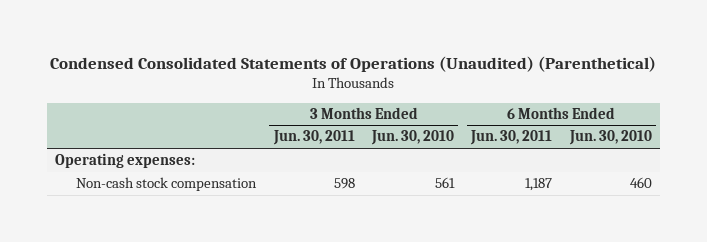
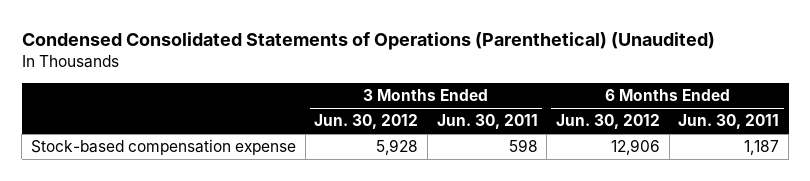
- Condensed Consolidated Statements of Operations (Unaudited) (Parenthetical)
+ Condensed Consolidated Statements of Operations (Parenthetical) (Unaudited)
- | 3 Months Ended Jun. 30, 2011 | 3 Months Ended Jun. 30, 2010 | 6 Months Ended Jun. 30, 2011 | 6 Months Ended Jun. 30, 2010
+ | 3 Months Ended Jun. 30, 2012 | 3 Months Ended Jun. 30, 2011 | 6 Months Ended Jun. 30, 2012 | 6 Months Ended Jun. 30, 2011
- Operating expenses:
- Non-cash stock compensation | 598 | 561 | 1,187 | 460
+ Stock-based compensation expense | 5,928 | 598 | 12,906 | 1,187

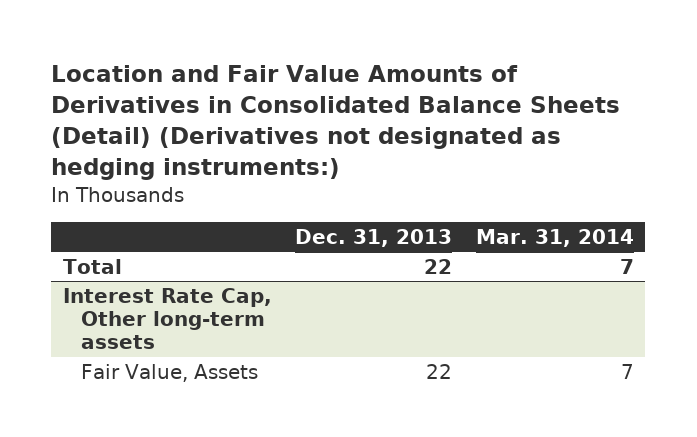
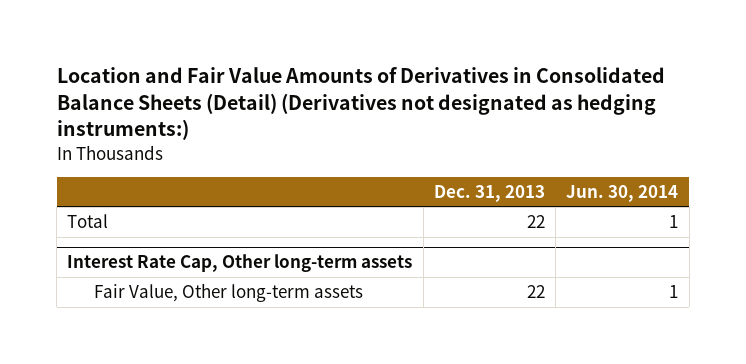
- | Dec. 31, 2013 | Mar. 31, 2014
+ | Dec. 31, 2013 | Jun. 30, 2014
@ Interest Rate Cap, Other long-term assets
- Fair Value, Assets | 22 | 7
+ Fair Value, Other long-term assets | 22 | 1

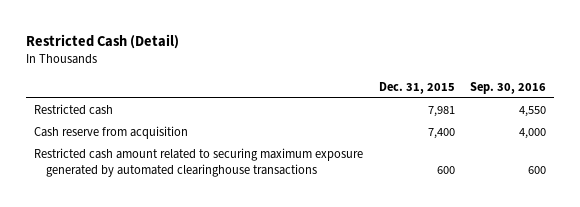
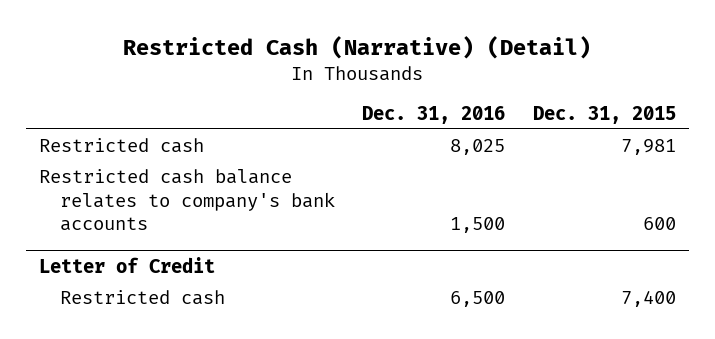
- Restricted Cash (Detail)
+ Restricted Cash (Narrative) (Detail)
- | Dec. 31, 2015 | Sep. 30, 2016
+ | Dec. 31, 2016 | Dec. 31, 2015
- Cash reserve from acquisition | 7,400 | 4,000
- Restricted cash amount related to securing maximum exposure generated by automated clearinghouse transactions | 600 | 600
+ Restricted cash balance relates to company's bank accounts | 1,500 | 600
+ Letter of Credit
+ Restricted cash | 6,500 | 7,400

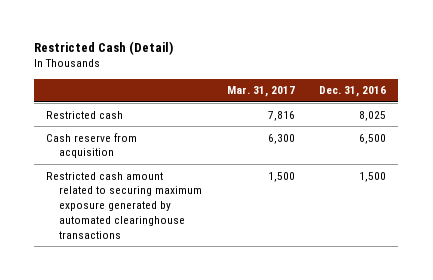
- Restricted Cash (Narrative) (Detail)
+ Restricted Cash (Detail)
- | Dec. 31, 2016 | Dec. 31, 2015
+ | Mar. 31, 2017 | Dec. 31, 2016
- Restricted cash balance relates to company's bank accounts | 1,500 | 600
- Letter of Credit
- Restricted cash | 6,500 | 7,400
+ Cash reserve from acquisition | 6,300 | 6,500
+ Restricted cash amount related to securing maximum exposure generated by automated clearinghouse transactions | 1,500 | 1,500

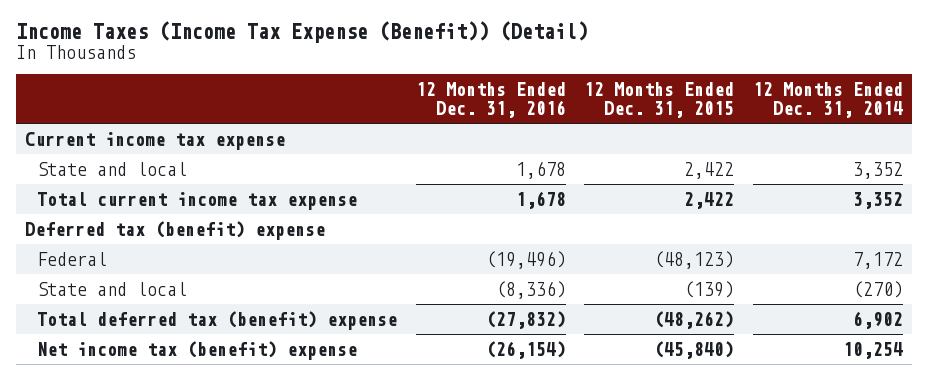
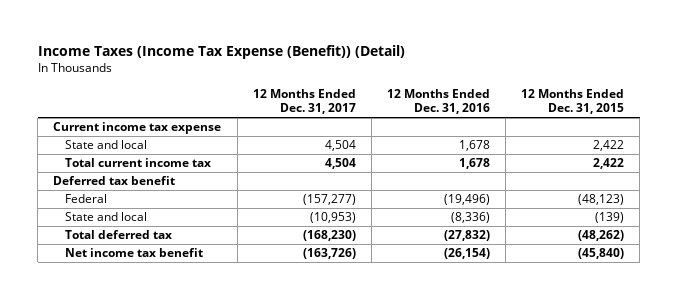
- | 12 Months Ended Dec. 31, 2016 | 12 Months Ended Dec. 31, 2015 | 12 Months Ended Dec. 31, 2014
+ | 12 Months Ended Dec. 31, 2017 | 12 Months Ended Dec. 31, 2016 | 12 Months Ended Dec. 31, 2015
- Total current income tax expense | 1,678 | 2,422 | 3,352
- Deferred tax (benefit) expense
+ Total current income tax | 4,504 | 1,678 | 2,422
+ Deferred tax benefit
- Total deferred tax (benefit) expense | (27,832) | (48,262) | 6,902
- Net income tax (benefit) expense | (26,154) | (45,840) | 10,254
+ Total deferred tax | (168,230) | (27,832) | (48,262)
+ Net income tax benefit | (163,726) | (26,154) | (45,840)

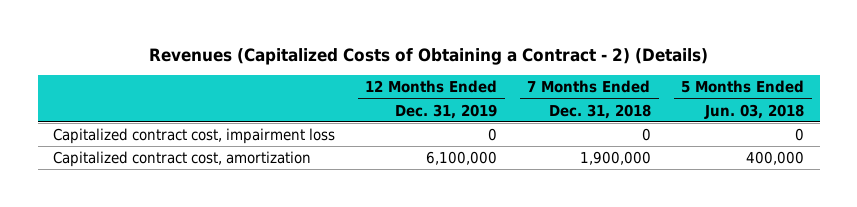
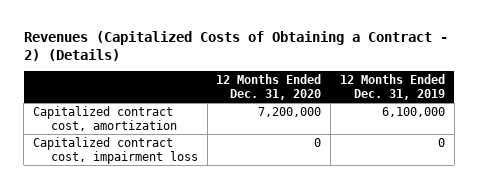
- | 12 Months Ended Dec. 31, 2019 | 7 Months Ended Dec. 31, 2018 | 5 Months Ended Jun. 03, 2018
+ | 12 Months Ended Dec. 31, 2020 | 12 Months Ended Dec. 31, 2019
moved down: Capitalized contract cost, impairment loss | 0 | 0

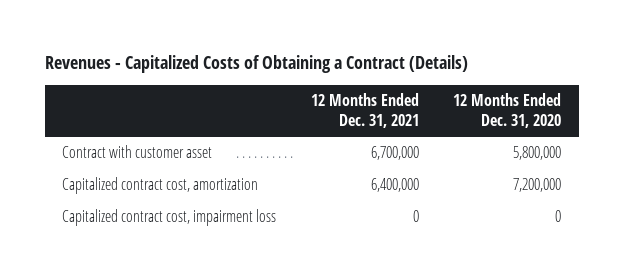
- Revenues (Capitalized Costs of Obtaining a Contract - 2) (Details)
+ Revenues - Capitalized Costs of Obtaining a Contract (Details)
- | 12 Months Ended Dec. 31, 2020 | 12 Months Ended Dec. 31, 2019
+ | 12 Months Ended Dec. 31, 2021 | 12 Months Ended Dec. 31, 2020
+ Contract with customer asset | 6,700,000 | 5,800,000

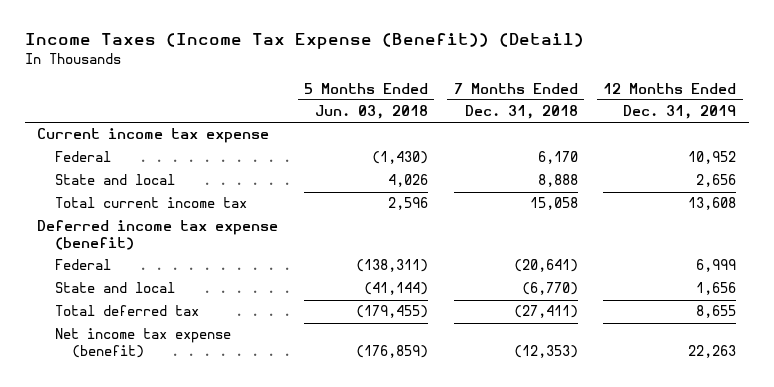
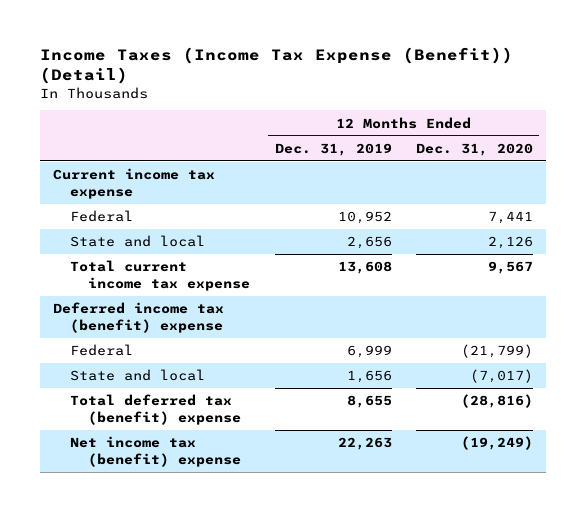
- | 5 Months Ended Jun. 03, 2018 | 7 Months Ended Dec. 31, 2018 | 12 Months Ended Dec. 31, 2019
+ | 12 Months Ended Dec. 31, 2019 | 12 Months Ended Dec. 31, 2020
- Total current income tax | 2,596 | 15,058 | 13,608
- Deferred income tax expense (benefit)
+ Total current income tax expense | 13,608 | 9,567
+ Deferred income tax (benefit) expense
- Total deferred tax | (179,455) | (27,411) | 8,655
- Net income tax expense (benefit) | (176,859) | (12,353) | 22,263
+ Total deferred tax (benefit) expense | 8,655 | (28,816)
+ Net income tax (benefit) expense | 22,263 | (19,249)

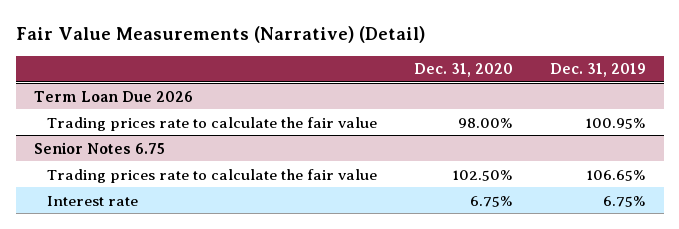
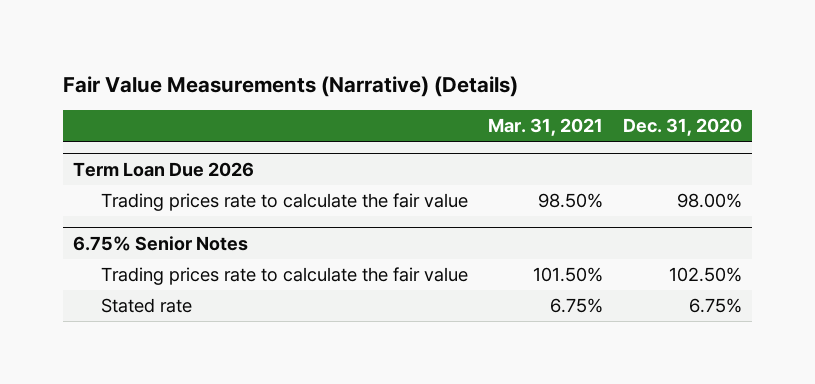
- Fair Value Measurements (Narrative) (Detail)
+ Fair Value Measurements (Narrative) (Details)
- | Dec. 31, 2020 | Dec. 31, 2019
+ | Mar. 31, 2021 | Dec. 31, 2020
- Senior Notes 6.75
+ 6.75% Senior Notes
- Interest rate | 6.75% | 6.75%
+ Stated rate | 6.75% | 6.75%

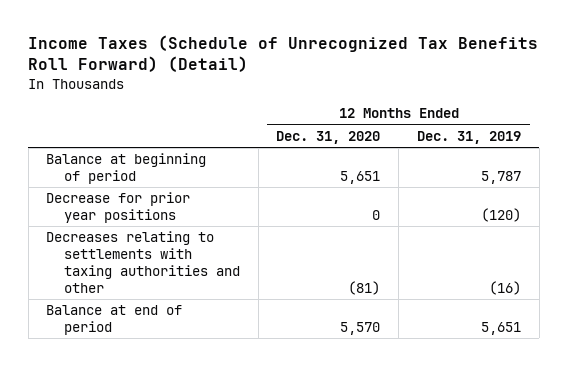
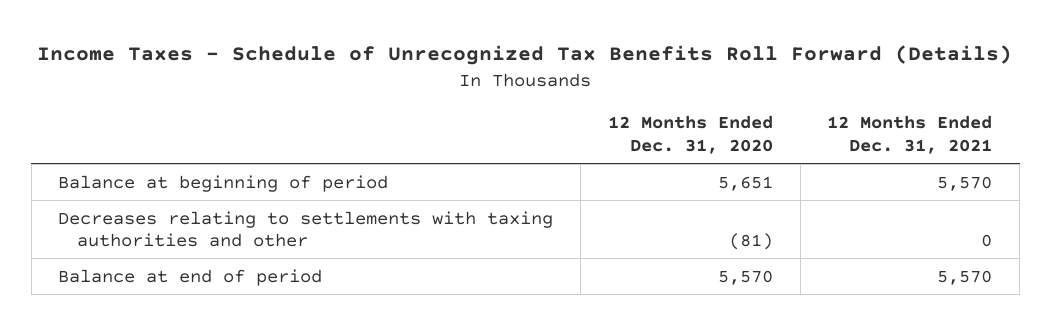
- Income Taxes (Schedule of Unrecognized Tax Benefits Roll Forward) (Detail)
+ Income Taxes - Schedule of Unrecognized Tax Benefits Roll Forward (Details)
- | 12 Months Ended Dec. 31, 2020 | 12 Months Ended Dec. 31, 2019
+ | 12 Months Ended Dec. 31, 2020 | 12 Months Ended Dec. 31, 2021
- Decrease for prior year positions | 0 | (120)

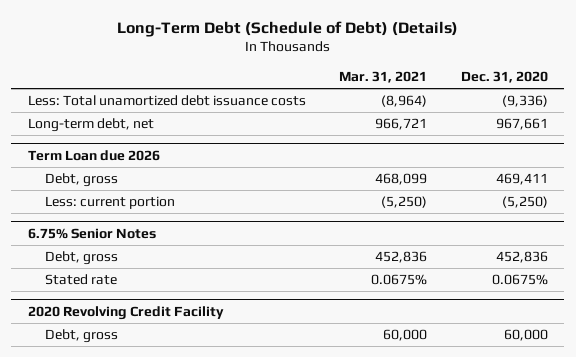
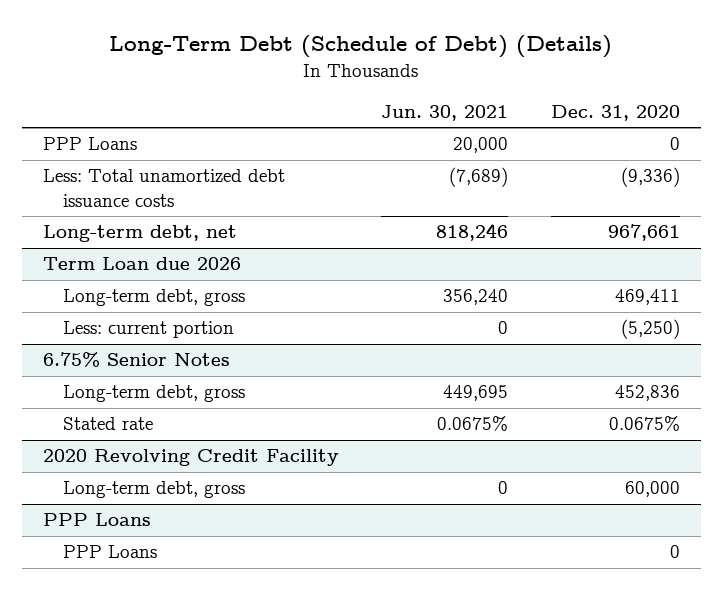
- | Mar. 31, 2021 | Dec. 31, 2020
+ | Jun. 30, 2021 | Dec. 31, 2020
+ PPP Loans | 20,000 | 0
@ Term Loan due 2026
- Debt, gross | 468,099 | 469,411
+ Long-term debt, gross | 356,240 | 469,411
@ 6.75% Senior Notes
- Debt, gross | 452,836 | 452,836
+ Long-term debt, gross | 449,695 | 452,836
@ 2020 Revolving Credit Facility
- Debt, gross | 60,000 | 60,000
+ Long-term debt, gross | 0 | 60,000
+ PPP Loans
+ PPP Loans | | 0

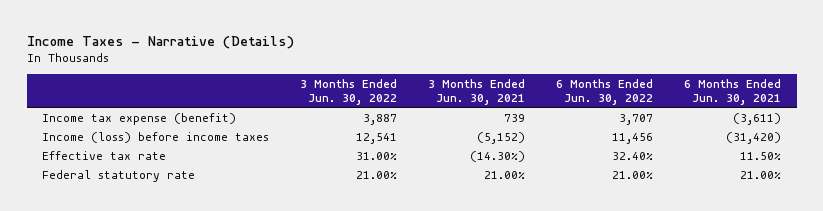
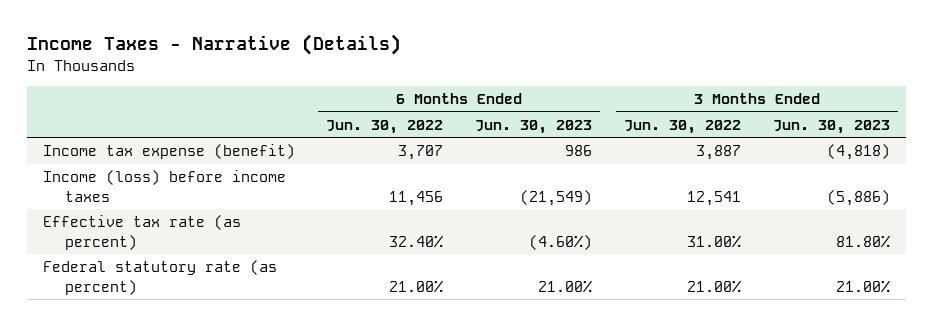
- | 3 Months Ended Jun. 30, 2022 | 3 Months Ended Jun. 30, 2021 | 6 Months Ended Jun. 30, 2022 | 6 Months Ended Jun. 30, 2021
+ | 6 Months Ended Jun. 30, 2022 | 6 Months Ended Jun. 30, 2023 | 3 Months Ended Jun. 30, 2022 | 3 Months Ended Jun. 30, 2023
- Effective tax rate | 31.00% | (14.30%) | 32.40% | 11.50%
- Federal statutory rate | 21.00% | 21.00% | 21.00% | 21.00%
+ Effective tax rate (as percent) | 32.40% | (4.60%) | 31.00% | 81.80%
+ Federal statutory rate (as percent) | 21.00% | 21.00% | 21.00% | 21.00%

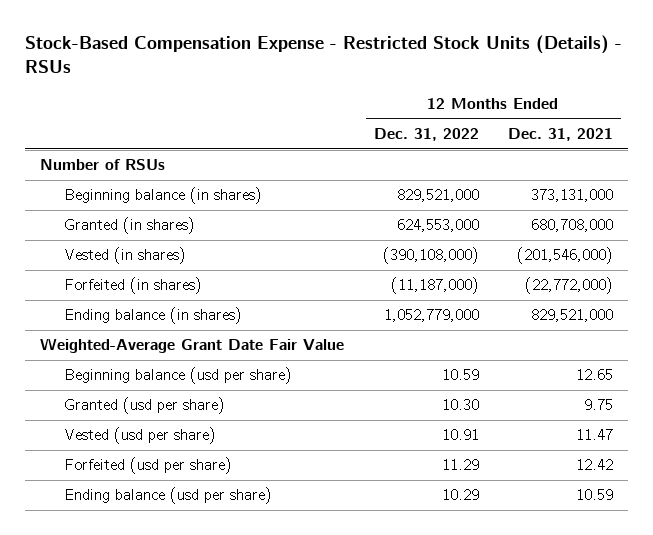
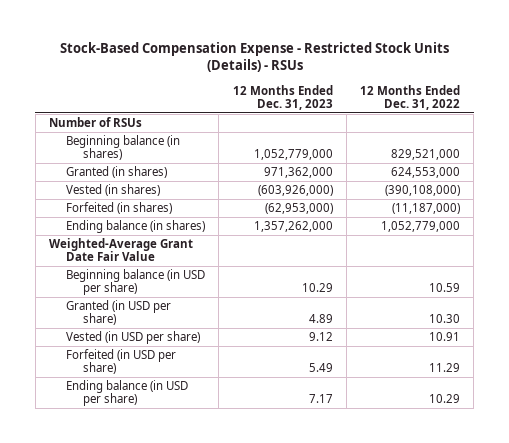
- | 12 Months Ended Dec. 31, 2022 | 12 Months Ended Dec. 31, 2021
+ | 12 Months Ended Dec. 31, 2023 | 12 Months Ended Dec. 31, 2022
- Beginning balance (usd per share) | 10.59 | 12.65
- Granted (usd per share) | 10.30 | 9.75
- Vested (usd per share) | 10.91 | 11.47
- Forfeited (usd per share) | 11.29 | 12.42
- Ending balance (usd per share) | 10.29 | 10.59
+ Beginning balance (in USD per share) | 10.29 | 10.59
+ Granted (in USD per share) | 4.89 | 10.30
+ Vested (in USD per share) | 9.12 | 10.91
+ Forfeited (in USD per share) | 5.49 | 11.29
+ Ending balance (in USD per share) | 7.17 | 10.29

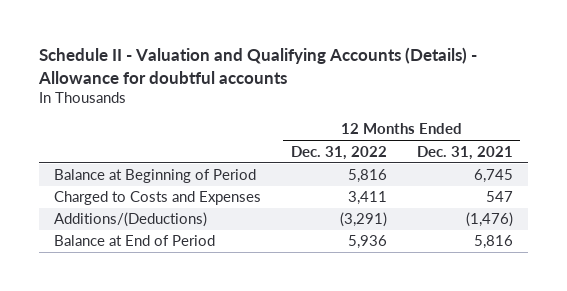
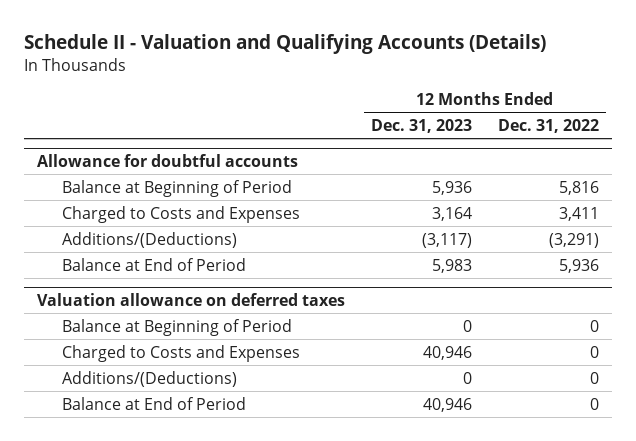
- Schedule II - Valuation and Qualifying Accounts (Details) - Allowance for doubtful accounts
+ Schedule II - Valuation and Qualifying Accounts (Details)
- | 12 Months Ended Dec. 31, 2022 | 12 Months Ended Dec. 31, 2021
+ | 12 Months Ended Dec. 31, 2023 | 12 Months Ended Dec. 31, 2022
+ Allowance for doubtful accounts
+ Valuation allowance on deferred taxes
+ Balance at Beginning of Period | 0 | 0
+ Charged to Costs and Expenses | 40,946 | 0
+ Additions/(Deductions) | 0 | 0
+ Balance at End of Period | 40,946 | 0

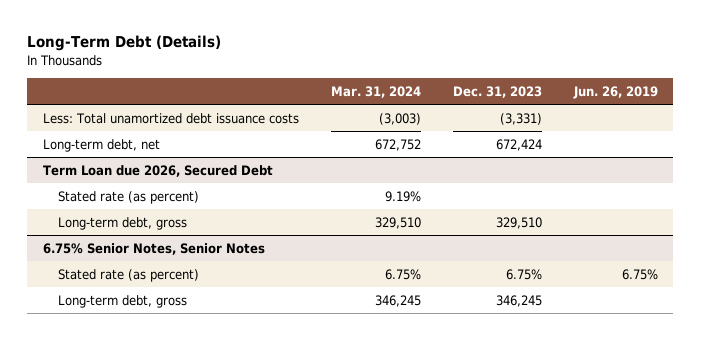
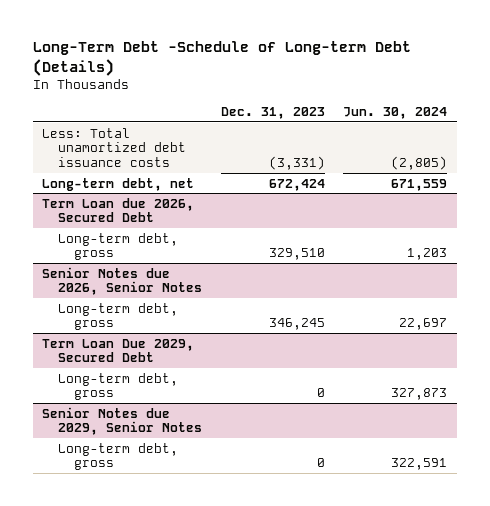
- Long-Term Debt (Details)
+ Long-Term Debt -Schedule of Long-term Debt (Details)
- | Mar. 31, 2024 | Dec. 31, 2023 | Jun. 26, 2019
+ | Dec. 31, 2023 | Jun. 30, 2024
@ Term Loan due 2026, Secured Debt
- Stated rate (as percent) | 9.19% | |
- 6.75% Senior Notes, Senior Notes
- Stated rate (as percent) | 6.75% | 6.75% | 6.75%
+ Senior Notes due 2026, Senior Notes
+ Term Loan Due 2029, Secured Debt
+ Long-term debt, gross | 0 | 327,873
+ Senior Notes due 2029, Senior Notes
+ Long-term debt, gross | 0 | 322,591

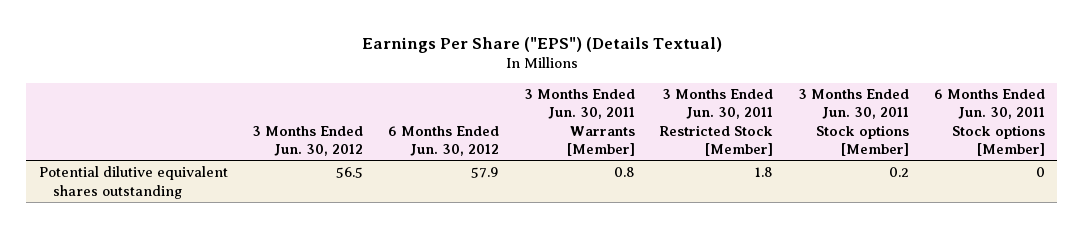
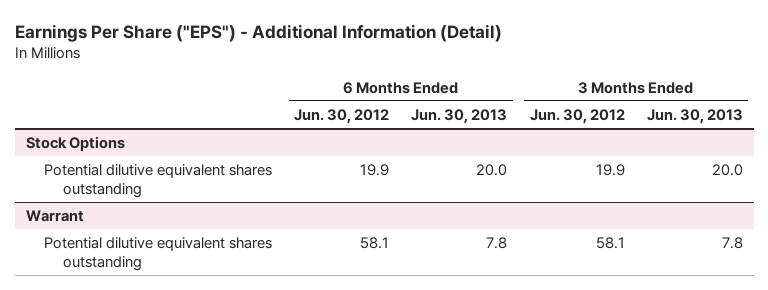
- Earnings Per Share ("EPS") (Details Textual)
+ Earnings Per Share ("EPS") - Additional Information (Detail)
- | 3 Months Ended Jun. 30, 2012 | 6 Months Ended Jun. 30, 2012 | 3 Months Ended Jun. 30, 2011 Warrants [Member] | 3 Months Ended Jun. 30, 2011 Restricted Stock [Member] | 3 Months Ended Jun. 30, 2011 Stock options [Member] | 6 Months Ended Jun. 30, 2011 Stock options [Member]
+ | 6 Months Ended Jun. 30, 2012 | 6 Months Ended Jun. 30, 2013 | 3 Months Ended Jun. 30, 2012 | 3 Months Ended Jun. 30, 2013
- Potential dilutive equivalent shares outstanding | 56.5 | 57.9 | 0.8 | 1.8 | 0.2 | 0
+ Stock Options
+ Potential dilutive equivalent shares outstanding | 19.9 | 20.0 | 19.9 | 20.0
+ Warrant
+ Potential dilutive equivalent shares outstanding | 58.1 | 7.8 | 58.1 | 7.8

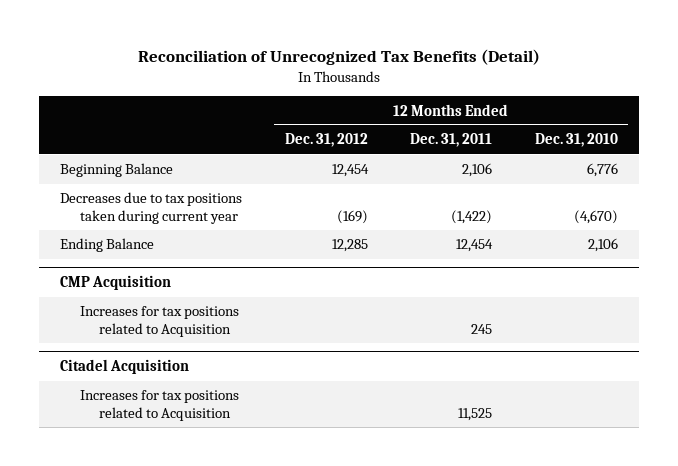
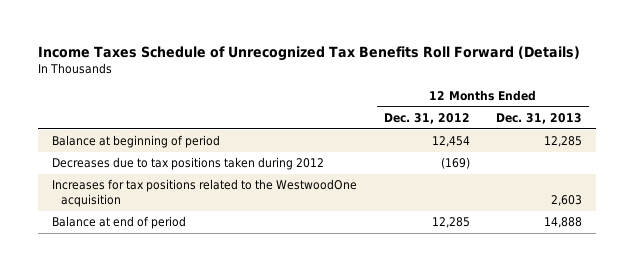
- Reconciliation of Unrecognized Tax Benefits (Detail)
+ Income Taxes Schedule of Unrecognized Tax Benefits Roll Forward (Details)
- | 12 Months Ended Dec. 31, 2012 | 12 Months Ended Dec. 31, 2011 | 12 Months Ended Dec. 31, 2010
+ | 12 Months Ended Dec. 31, 2012 | 12 Months Ended Dec. 31, 2013
- Beginning Balance | 12,454 | 2,106 | 6,776
- Decreases due to tax positions taken during current year | (169) | (1,422) | (4,670)
- Ending Balance | 12,285 | 12,454 | 2,106
- CMP Acquisition
- Increases for tax positions related to Acquisition | | 245 |
- Citadel Acquisition
- Increases for tax positions related to Acquisition | | 11,525 |
+ Balance at beginning of period | 12,454 | 12,285
+ Decreases due to tax positions taken during 2012 | (169) |
+ Increases for tax positions related to the WestwoodOne acquisition | | 2,603
+ Balance at end of period | 12,285 | 14,888

